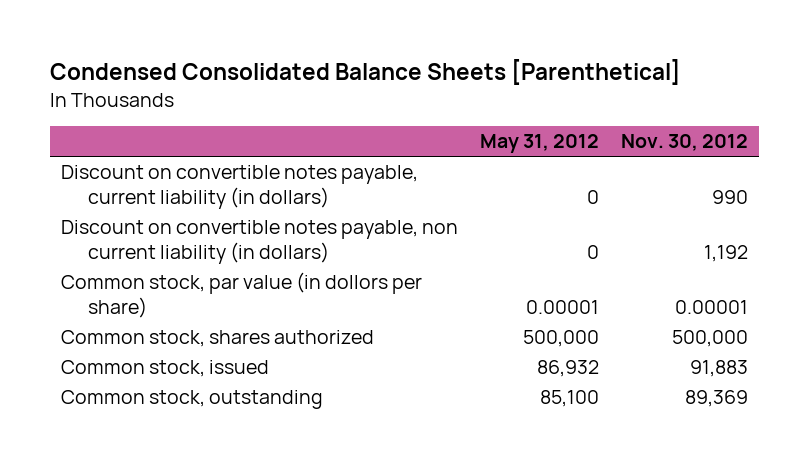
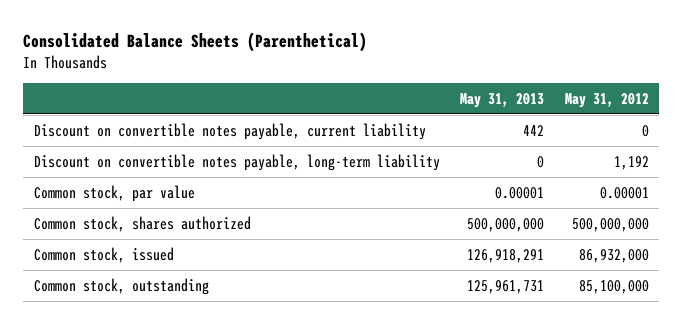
- Condensed Consolidated Balance Sheets [Parenthetical]
+ Consolidated Balance Sheets (Parenthetical)
- | May 31, 2012 | Nov. 30, 2012
+ | May 31, 2013 | May 31, 2012
- Discount on convertible notes payable, current liability (in dollars) | 0 | 990
- Discount on convertible notes payable, non current liability (in dollars) | 0 | 1,192
- Common stock, par value (in dollors per share) | 0.00001 | 0.00001
- Common stock, shares authorized | 500,000 | 500,000
- Common stock, issued | 86,932 | 91,883
- Common stock, outstanding | 85,100 | 89,369
+ Discount on convertible notes payable, current liability | 442 | 0
+ Discount on convertible notes payable, long-term liability | 0 | 1,192
+ Common stock, par value | 0.00001 | 0.00001
+ Common stock, shares authorized | 500,000,000 | 500,000,000
+ Common stock, issued | 126,918,291 | 86,932,000
+ Common stock, outstanding | 125,961,731 | 85,100,000

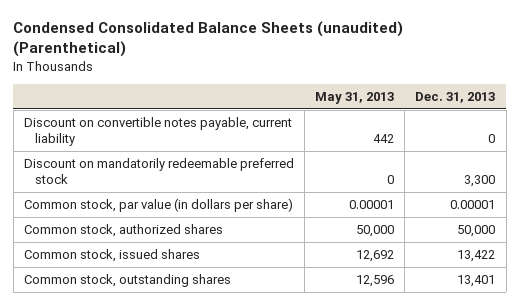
- Consolidated Balance Sheets (Parenthetical)
+ Condensed Consolidated Balance Sheets (unaudited) (Parenthetical)
- | May 31, 2013 | May 31, 2012
+ | May 31, 2013 | Dec. 31, 2013
- Discount on convertible notes payable, long-term liability | 0 | 1,192
- Common stock, par value | 0.00001 | 0.00001
- Common stock, shares authorized | 500,000,000 | 500,000,000
- Common stock, issued | 126,918,291 | 86,932,000
- Common stock, outstanding | 125,961,731 | 85,100,000
+ Discount on mandatorily redeemable preferred stock | 0 | 3,300
+ Common stock, par value (in dollars per share) | 0.00001 | 0.00001
+ Common stock, authorized shares | 50,000 | 50,000
+ Common stock, issued shares | 12,692 | 13,422
+ Common stock, outstanding shares | 12,596 | 13,401

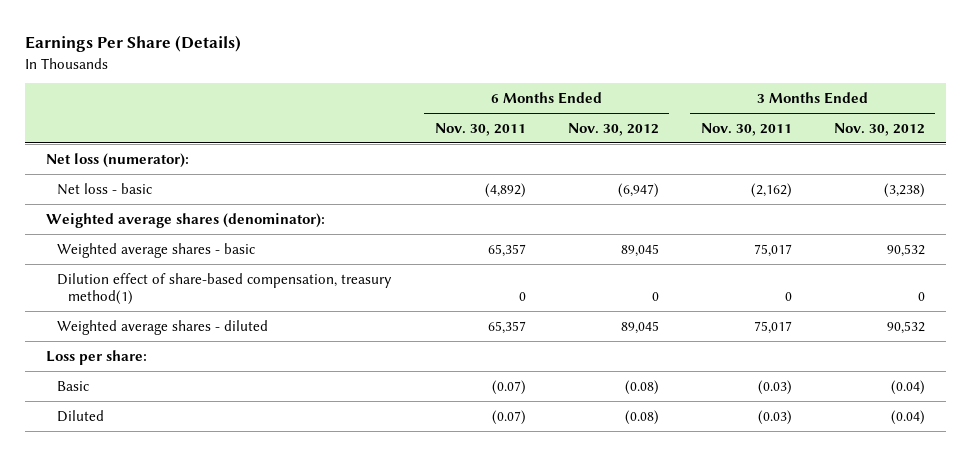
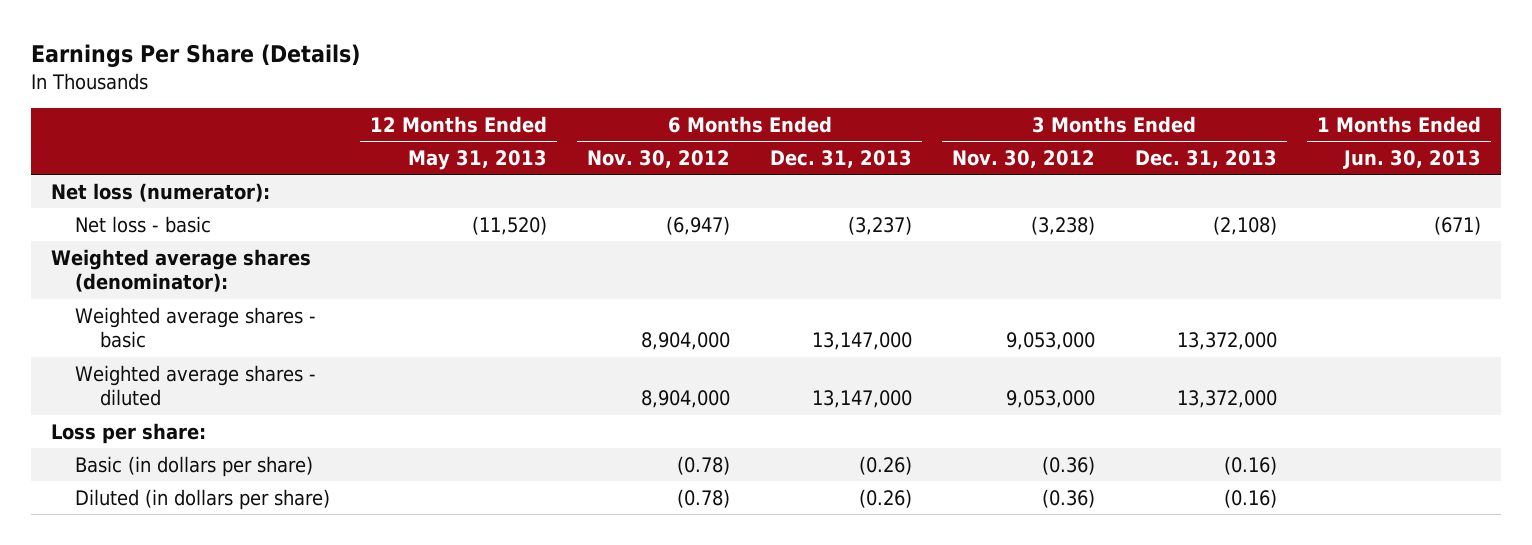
- | 6 Months Ended Nov. 30, 2011 | 6 Months Ended Nov. 30, 2012 | 3 Months Ended Nov. 30, 2011 | 3 Months Ended Nov. 30, 2012
+ | 12 Months Ended May 31, 2013 | 6 Months Ended Nov. 30, 2012 | 6 Months Ended Dec. 31, 2013 | 3 Months Ended Nov. 30, 2012 | 3 Months Ended Dec. 31, 2013 | 1 Months Ended Jun. 30, 2013
- Weighted average shares - basic | 65,357 | 89,045 | 75,017 | 90,532
- Dilution effect of share-based compensation, treasury method(1) | 0 | 0 | 0 | 0
- Weighted average shares - diluted | 65,357 | 89,045 | 75,017 | 90,532
+ Weighted average shares - basic | | 8,904,000 | 13,147,000 | 9,053,000 | 13,372,000 |
+ Weighted average shares - diluted | | 8,904,000 | 13,147,000 | 9,053,000 | 13,372,000 |
- Basic | (0.07) | (0.08) | (0.03) | (0.04)
- Diluted | (0.07) | (0.08) | (0.03) | (0.04)
+ Basic (in dollars per share) | | (0.78) | (0.26) | (0.36) | (0.16) |
+ Diluted (in dollars per share) | | (0.78) | (0.26) | (0.36) | (0.16) |

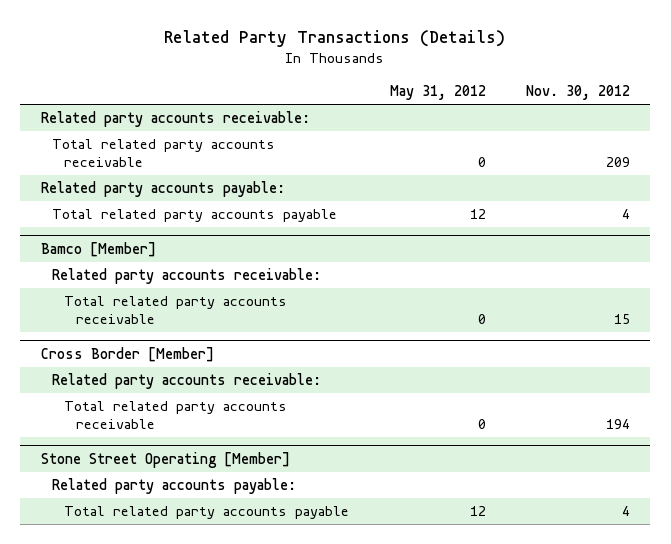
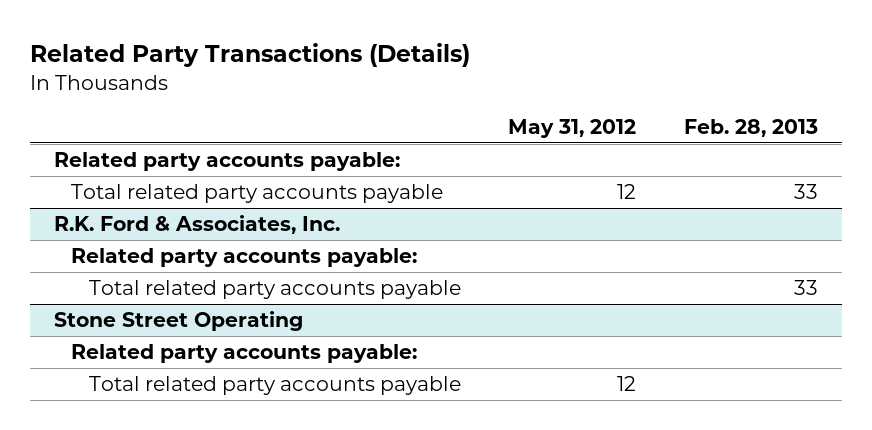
- | May 31, 2012 | Nov. 30, 2012
+ | May 31, 2012 | Feb. 28, 2013
- Related party accounts receivable:
- Total related party accounts receivable | 0 | 209
- Bamco [Member]
- Related party accounts receivable:
- Total related party accounts receivable | 0 | 15
- Cross Border [Member]
- Related party accounts receivable:
- Total related party accounts receivable | 0 | 194
- Stone Street Operating [Member]
+ R.K. Ford & Associates, Inc.
+ Total related party accounts payable | | 33
+ Stone Street Operating
+ Related party accounts payable:

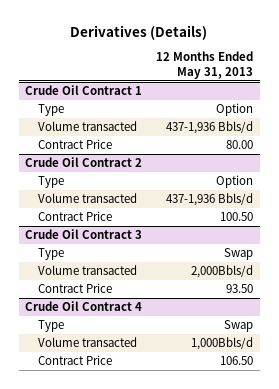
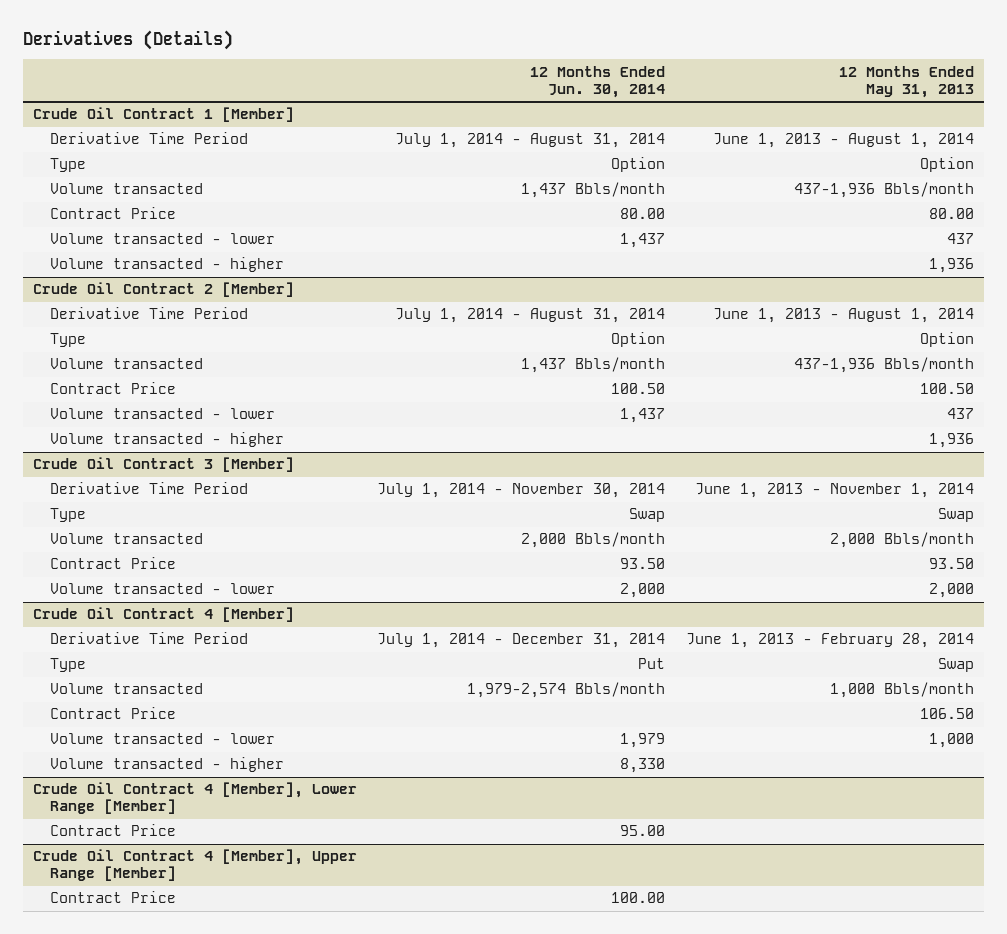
- | 12 Months Ended May 31, 2013
+ | 12 Months Ended Jun. 30, 2014 | 12 Months Ended May 31, 2013
- Crude Oil Contract 1
+ Crude Oil Contract 1 [Member]
+ Derivative Time Period | July 1, 2014 - August 31, 2014 | June 1, 2013 - August 1, 2014
- Volume transacted | 437-1,936 Bbls/d
+ Volume transacted | 1,437 Bbls/month | 437-1,936 Bbls/month
- Crude Oil Contract 2
+ Volume transacted - lower | 1,437 | 437
+ Volume transacted - higher | | 1,936
+ Crude Oil Contract 2 [Member]
+ Derivative Time Period | July 1, 2014 - August 31, 2014 | June 1, 2013 - August 1, 2014
- Volume transacted | 437-1,936 Bbls/d
+ Volume transacted | 1,437 Bbls/month | 437-1,936 Bbls/month
- Crude Oil Contract 3
+ Volume transacted - lower | 1,437 | 437
+ Volume transacted - higher | | 1,936
+ Crude Oil Contract 3 [Member]
+ Derivative Time Period | July 1, 2014 - November 30, 2014 | June 1, 2013 - November 1, 2014
- Volume transacted | 2,000Bbls/d
+ Volume transacted | 2,000 Bbls/month | 2,000 Bbls/month
- Crude Oil Contract 4
+ Volume transacted - lower | 2,000 | 2,000
+ Crude Oil Contract 4 [Member]
+ Derivative Time Period | July 1, 2014 - December 31, 2014 | June 1, 2013 - February 28, 2014
- Volume transacted | 1,000Bbls/d
+ Volume transacted | 1,979-2,574 Bbls/month | 1,000 Bbls/month
+ Volume transacted - lower | 1,979 | 1,000
+ Volume transacted - higher | 8,330 |
+ Crude Oil Contract 4 [Member], Lower Range [Member]
+ Contract Price | 95.00 |
+ Crude Oil Contract 4 [Member], Upper Range [Member]
+ Contract Price | 100.00 |

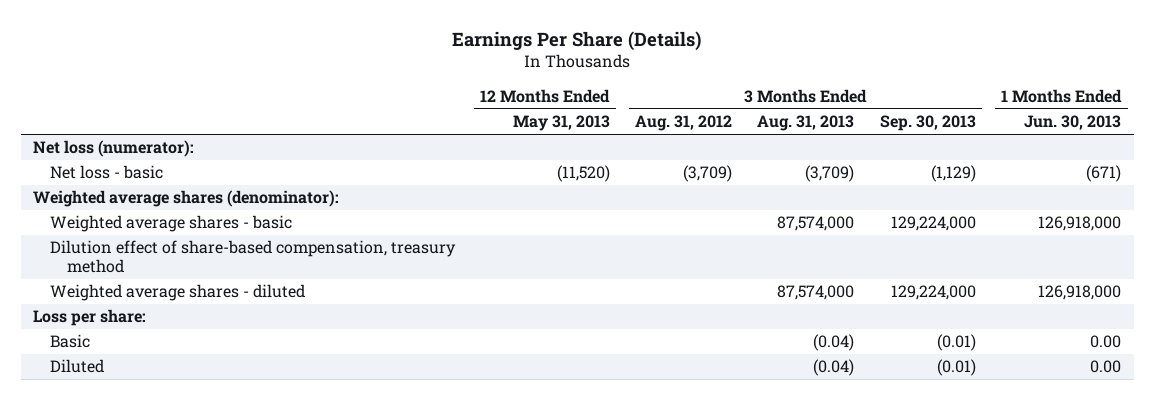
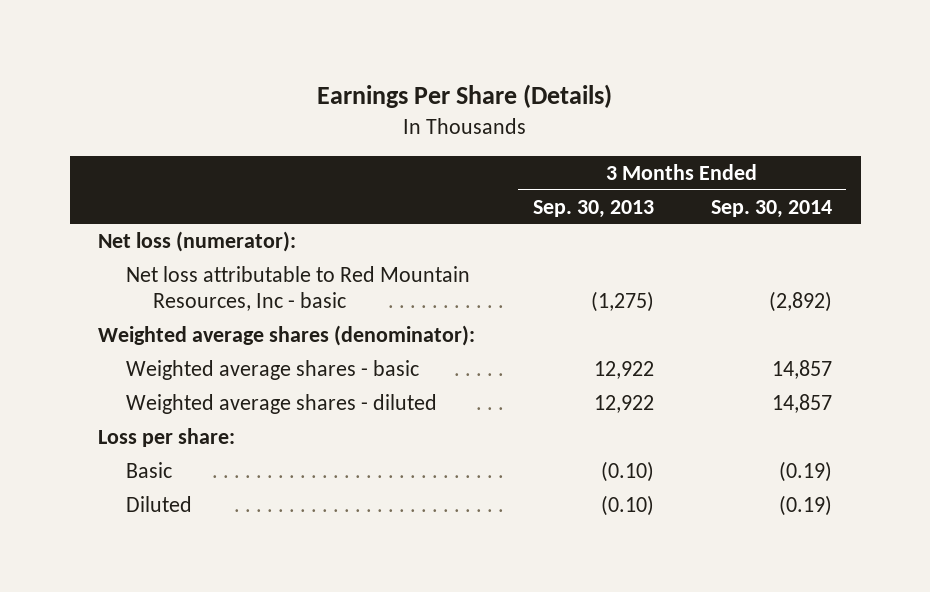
- | 12 Months Ended May 31, 2013 | 3 Months Ended Aug. 31, 2012 | 3 Months Ended Aug. 31, 2013 | 3 Months Ended Sep. 30, 2013 | 1 Months Ended Jun. 30, 2013
+ | 3 Months Ended Sep. 30, 2013 | 3 Months Ended Sep. 30, 2014
- Net loss - basic | (11,520) | (3,709) | (3,709) | (1,129) | (671)
+ Net loss attributable to Red Mountain Resources, Inc - basic | (1,275) | (2,892)
- Weighted average shares - basic | | | 87,574,000 | 129,224,000 | 126,918,000
- Dilution effect of share-based compensation, treasury method
- Weighted average shares - diluted | | | 87,574,000 | 129,224,000 | 126,918,000
+ Weighted average shares - basic | 12,922 | 14,857
+ Weighted average shares - diluted | 12,922 | 14,857
- Basic | | | (0.04) | (0.01) | 0.00
- Diluted | | | (0.04) | (0.01) | 0.00
+ Basic | (0.10) | (0.19)
+ Diluted | (0.10) | (0.19)

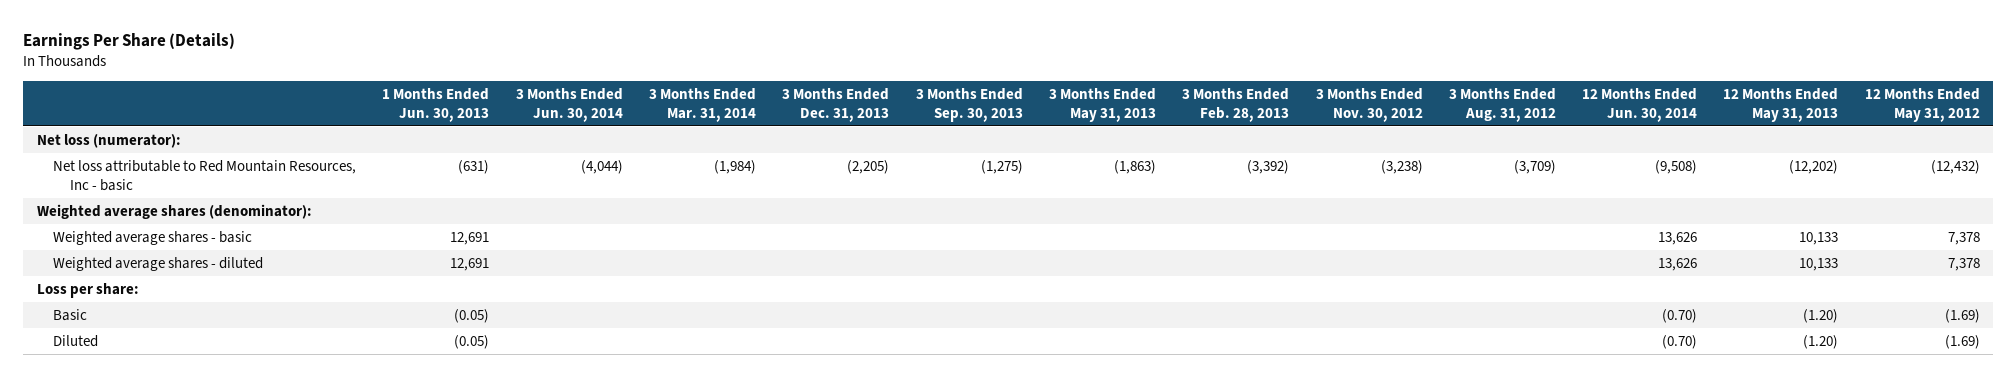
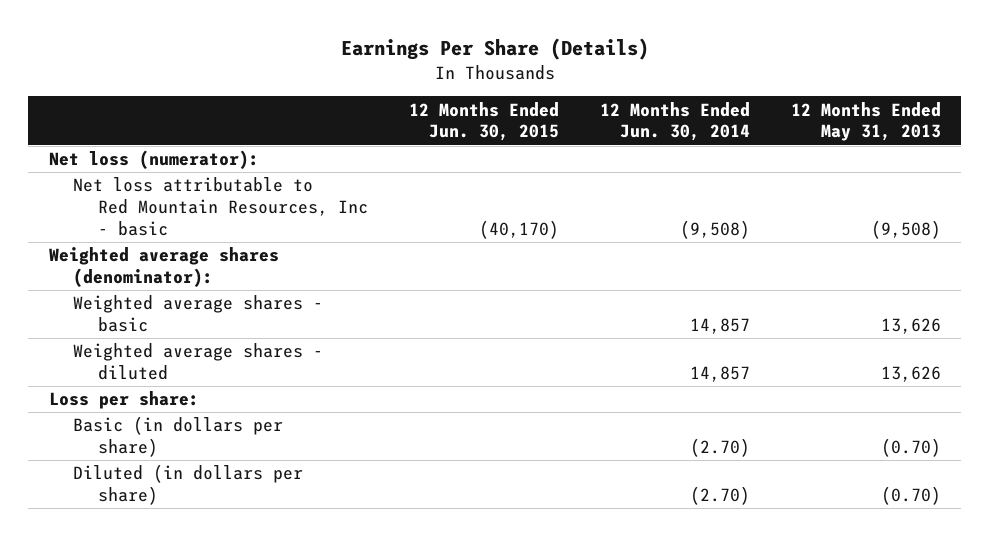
- | 1 Months Ended Jun. 30, 2013 | 3 Months Ended Jun. 30, 2014 | 3 Months Ended Mar. 31, 2014 | 3 Months Ended Dec. 31, 2013 | 3 Months Ended Sep. 30, 2013 | 3 Months Ended May 31, 2013 | 3 Months Ended Feb. 28, 2013 | 3 Months Ended Nov. 30, 2012 | 3 Months Ended Aug. 31, 2012 | 12 Months Ended Jun. 30, 2014 | 12 Months Ended May 31, 2013 | 12 Months Ended May 31, 2012
+ | 12 Months Ended Jun. 30, 2015 | 12 Months Ended Jun. 30, 2014 | 12 Months Ended May 31, 2013
- Net loss attributable to Red Mountain Resources, Inc - basic | (631) | (4,044) | (1,984) | (2,205) | (1,275) | (1,863) | (3,392) | (3,238) | (3,709) | (9,508) | (12,202) | (12,432)
+ Net loss attributable to Red Mountain Resources, Inc - basic | (40,170) | (9,508) | (9,508)
- Weighted average shares - basic | 12,691 | | | | | | | | | 13,626 | 10,133 | 7,378
- Weighted average shares - diluted | 12,691 | | | | | | | | | 13,626 | 10,133 | 7,378
+ Weighted average shares - basic | | 14,857 | 13,626
+ Weighted average shares - diluted | | 14,857 | 13,626
- Basic | (0.05) | | | | | | | | | (0.70) | (1.20) | (1.69)
- Diluted | (0.05) | | | | | | | | | (0.70) | (1.20) | (1.69)
+ Basic (in dollars per share) | | (2.70) | (0.70)
+ Diluted (in dollars per share) | | (2.70) | (0.70)

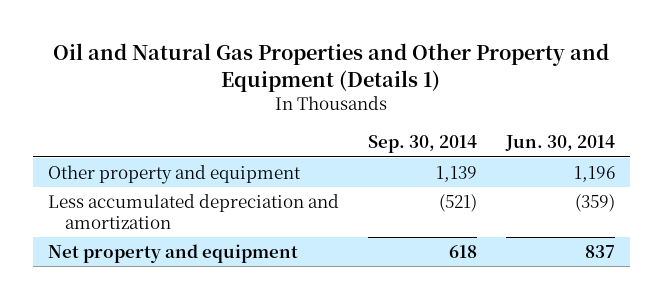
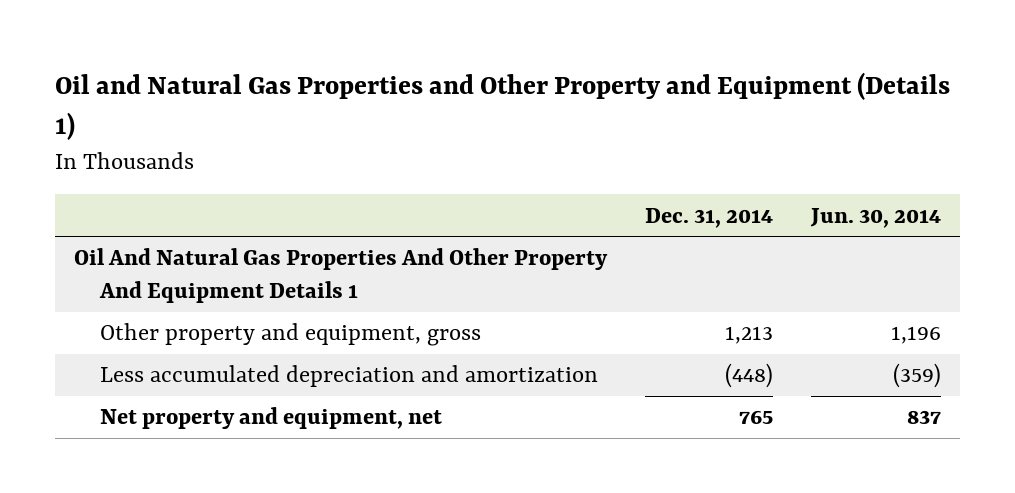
- | Sep. 30, 2014 | Jun. 30, 2014
+ | Dec. 31, 2014 | Jun. 30, 2014
- Other property and equipment | 1,139 | 1,196
+ Oil And Natural Gas Properties And Other Property And Equipment Details 1
+ Other property and equipment, gross | 1,213 | 1,196
- Net property and equipment | 618 | 837
+ Net property and equipment, net | 765 | 837

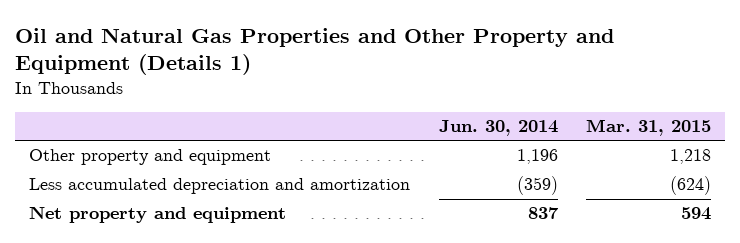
- | Dec. 31, 2014 | Jun. 30, 2014
+ | Jun. 30, 2014 | Mar. 31, 2015
- Oil And Natural Gas Properties And Other Property And Equipment Details 1
- Other property and equipment, gross | 1,213 | 1,196
+ Other property and equipment | 1,196 | 1,218
- Net property and equipment, net | 765 | 837
+ Net property and equipment | 837 | 594

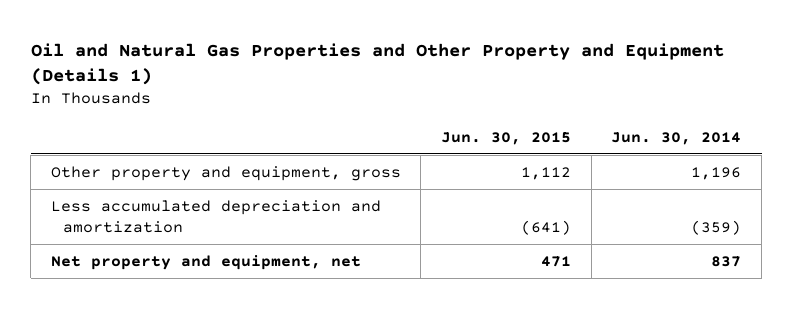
- | Jun. 30, 2014 | Mar. 31, 2015
+ | Jun. 30, 2015 | Jun. 30, 2014
- Other property and equipment | 1,196 | 1,218
+ Other property and equipment, gross | 1,112 | 1,196
- Net property and equipment | 837 | 594
+ Net property and equipment, net | 471 | 837

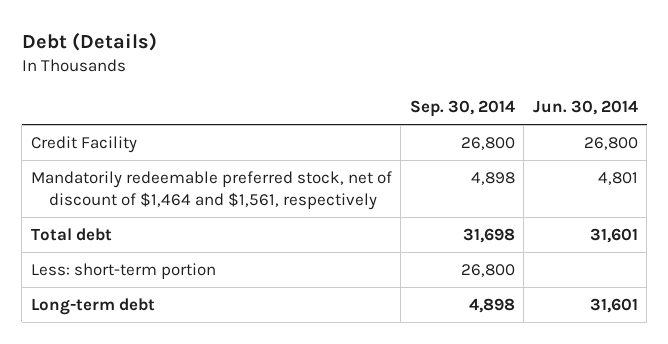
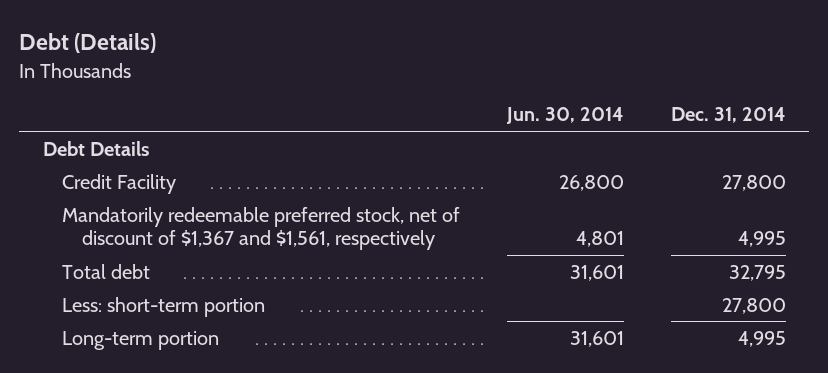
- | Sep. 30, 2014 | Jun. 30, 2014
+ | Jun. 30, 2014 | Dec. 31, 2014
+ Debt Details
- Mandatorily redeemable preferred stock, net of discount of $1,464 and $1,561, respectively | 4,898 | 4,801
+ Mandatorily redeemable preferred stock, net of discount of $1,367 and $1,561, respectively | 4,801 | 4,995
- Long-term debt | 4,898 | 31,601
+ Long-term portion | 31,601 | 4,995

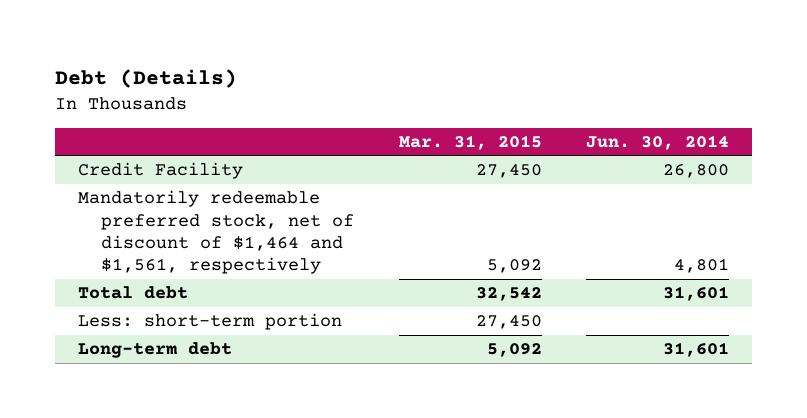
- | Jun. 30, 2014 | Dec. 31, 2014
+ | Mar. 31, 2015 | Jun. 30, 2014
- Debt Details
- Mandatorily redeemable preferred stock, net of discount of $1,367 and $1,561, respectively | 4,801 | 4,995
+ Mandatorily redeemable preferred stock, net of discount of $1,464 and $1,561, respectively | 5,092 | 4,801
- Long-term portion | 31,601 | 4,995
+ Long-term debt | 5,092 | 31,601

